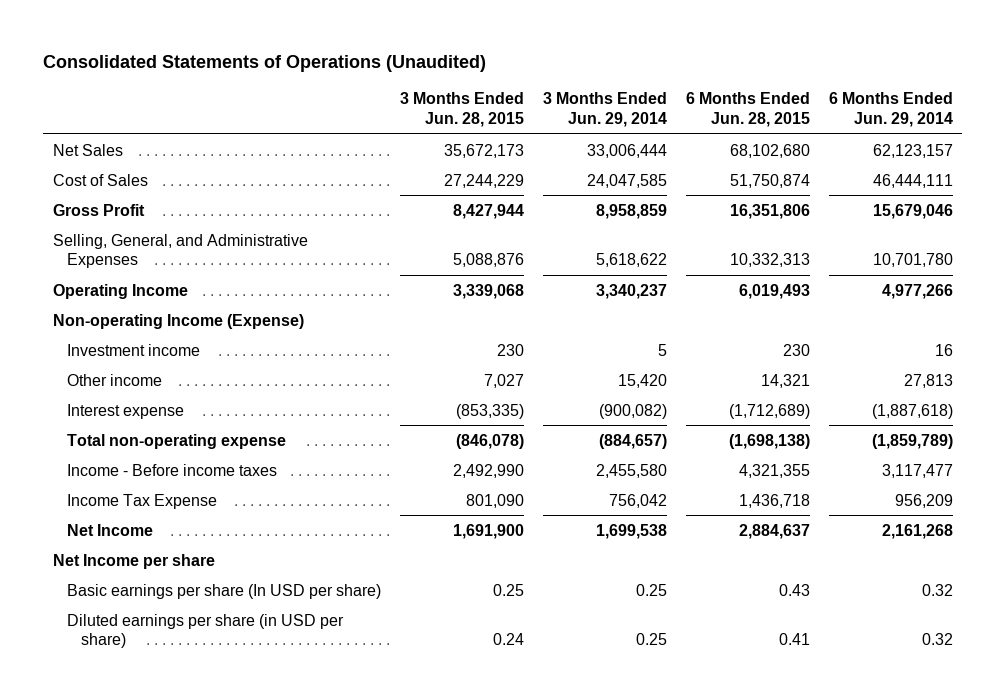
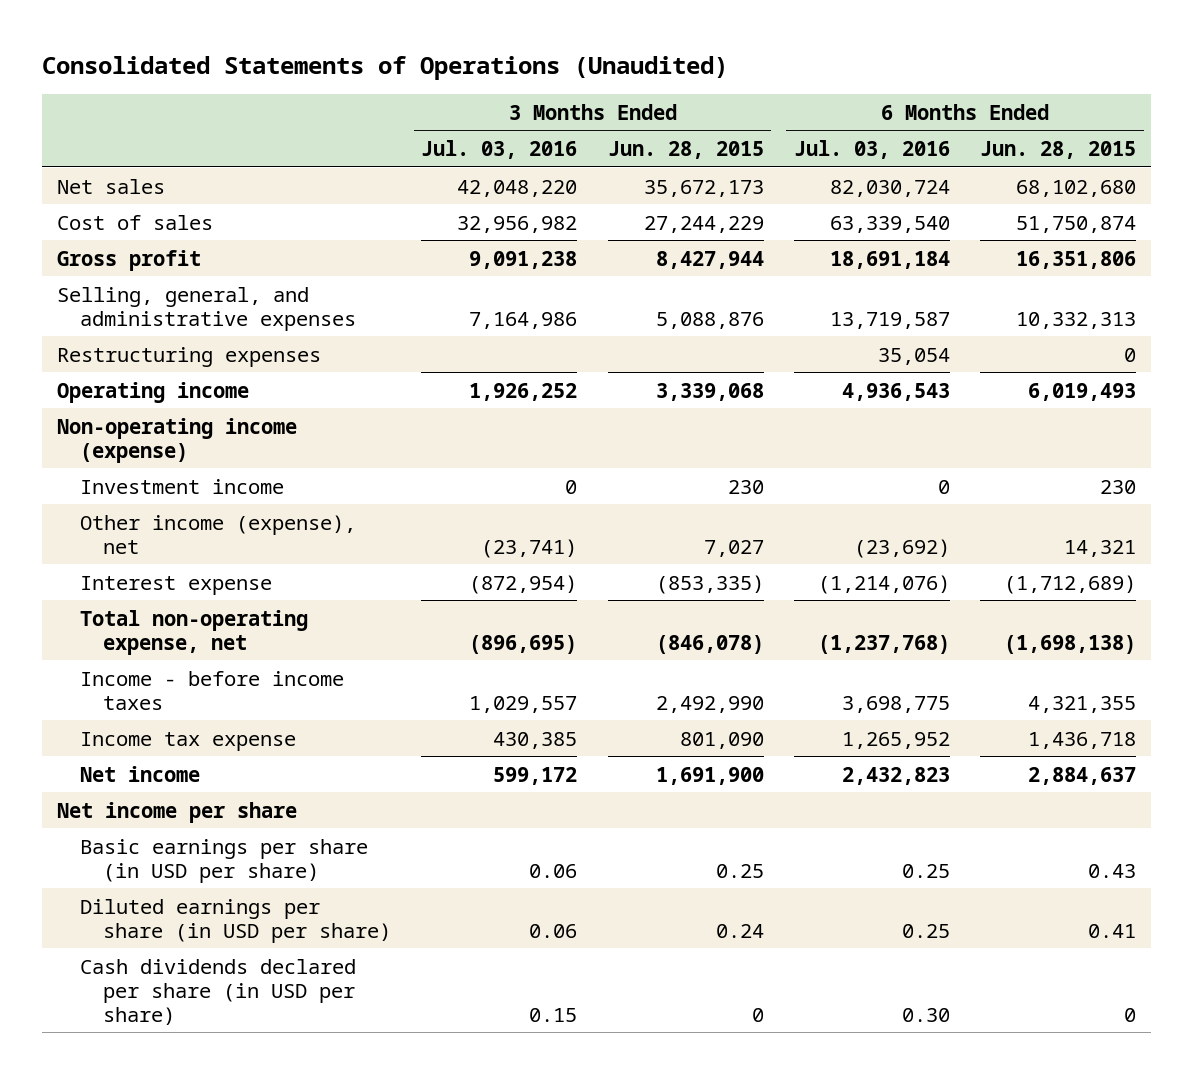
- | 3 Months Ended Jun. 28, 2015 | 3 Months Ended Jun. 29, 2014 | 6 Months Ended Jun. 28, 2015 | 6 Months Ended Jun. 29, 2014
+ | 3 Months Ended Jul. 03, 2016 | 3 Months Ended Jun. 28, 2015 | 6 Months Ended Jul. 03, 2016 | 6 Months Ended Jun. 28, 2015
- Net Sales | 35,672,173 | 33,006,444 | 68,102,680 | 62,123,157
- Cost of Sales | 27,244,229 | 24,047,585 | 51,750,874 | 46,444,111
- Gross Profit | 8,427,944 | 8,958,859 | 16,351,806 | 15,679,046
- Selling, General, and Administrative Expenses | 5,088,876 | 5,618,622 | 10,332,313 | 10,701,780
- Operating Income | 3,339,068 | 3,340,237 | 6,019,493 | 4,977,266
- Non-operating Income (Expense)
+ Net sales | 42,048,220 | 35,672,173 | 82,030,724 | 68,102,680
+ Cost of sales | 32,956,982 | 27,244,229 | 63,339,540 | 51,750,874
+ Gross profit | 9,091,238 | 8,427,944 | 18,691,184 | 16,351,806
+ Selling, general, and administrative expenses | 7,164,986 | 5,088,876 | 13,719,587 | 10,332,313
+ Restructuring expenses | | | 35,054 | 0
+ Operating income | 1,926,252 | 3,339,068 | 4,936,543 | 6,019,493
+ Non-operating income (expense)
- Other income | 7,027 | 15,420 | 14,321 | 27,813
+ Other income (expense), net | (23,741) | 7,027 | (23,692) | 14,321
- Total non-operating expense | (846,078) | (884,657) | (1,698,138) | (1,859,789)
- Income - Before income taxes | 2,492,990 | 2,455,580 | 4,321,355 | 3,117,477
- Income Tax Expense | 801,090 | 756,042 | 1,436,718 | 956,209
- Net Income | 1,691,900 | 1,699,538 | 2,884,637 | 2,161,268
- Net Income per share
- Basic earnings per share (In USD per share) | 0.25 | 0.25 | 0.43 | 0.32
+ Total non-operating expense, net | (896,695) | (846,078) | (1,237,768) | (1,698,138)
+ Income - before income taxes | 1,029,557 | 2,492,990 | 3,698,775 | 4,321,355
+ Income tax expense | 430,385 | 801,090 | 1,265,952 | 1,436,718
+ Net income | 599,172 | 1,691,900 | 2,432,823 | 2,884,637
+ Net income per share
+ Basic earnings per share (in USD per share) | 0.06 | 0.25 | 0.25 | 0.43
+ Cash dividends declared per share (in USD per share) | 0.15 | 0 | 0.30 | 0

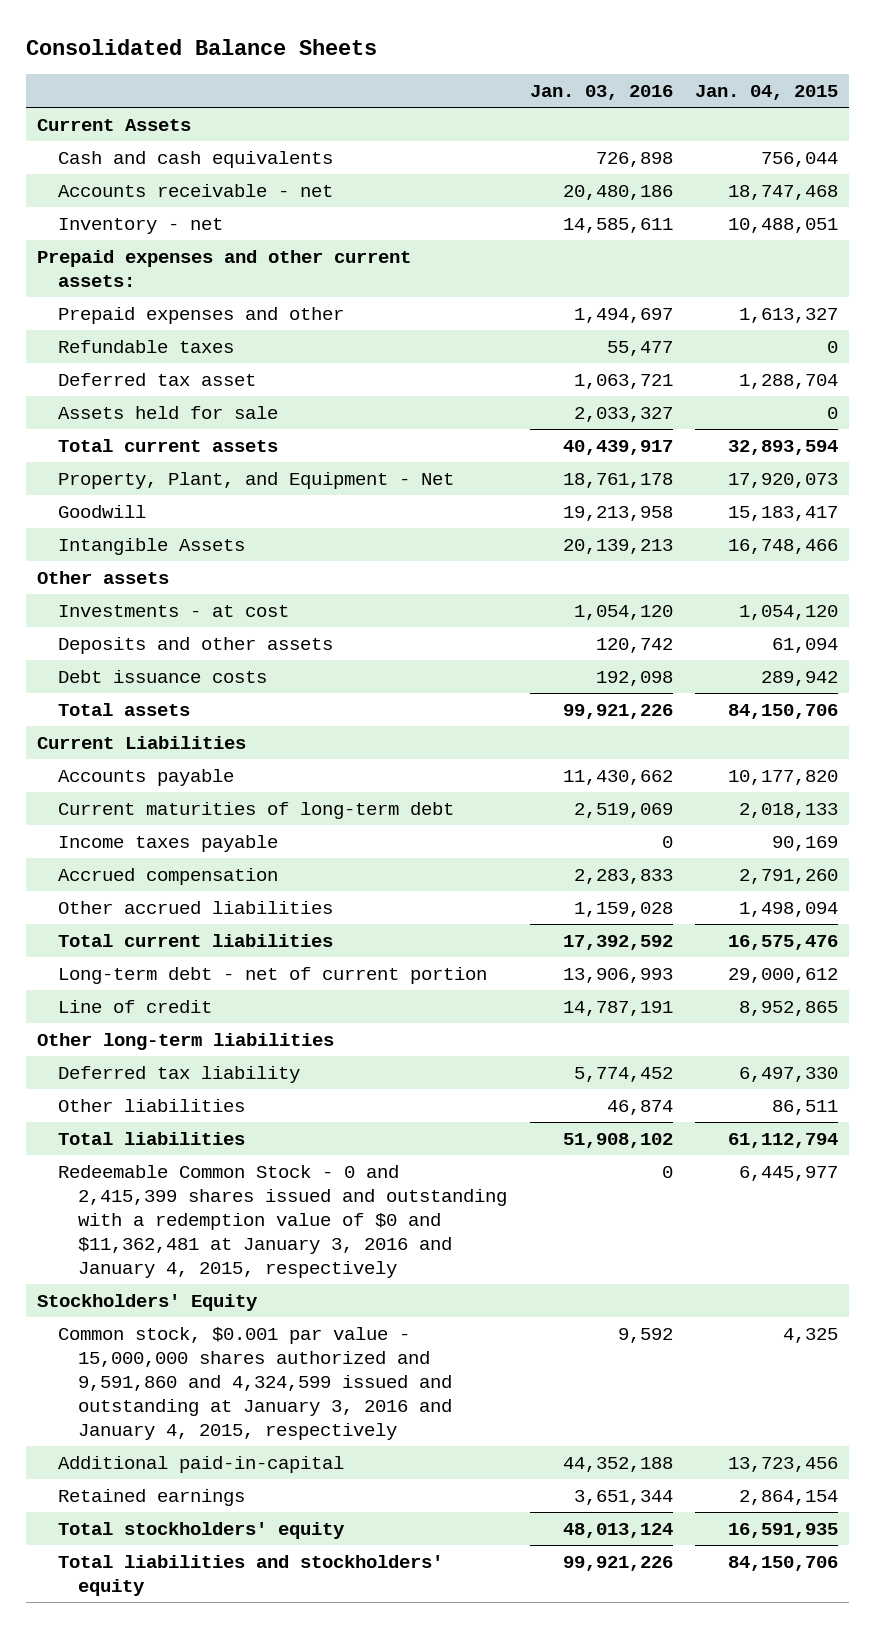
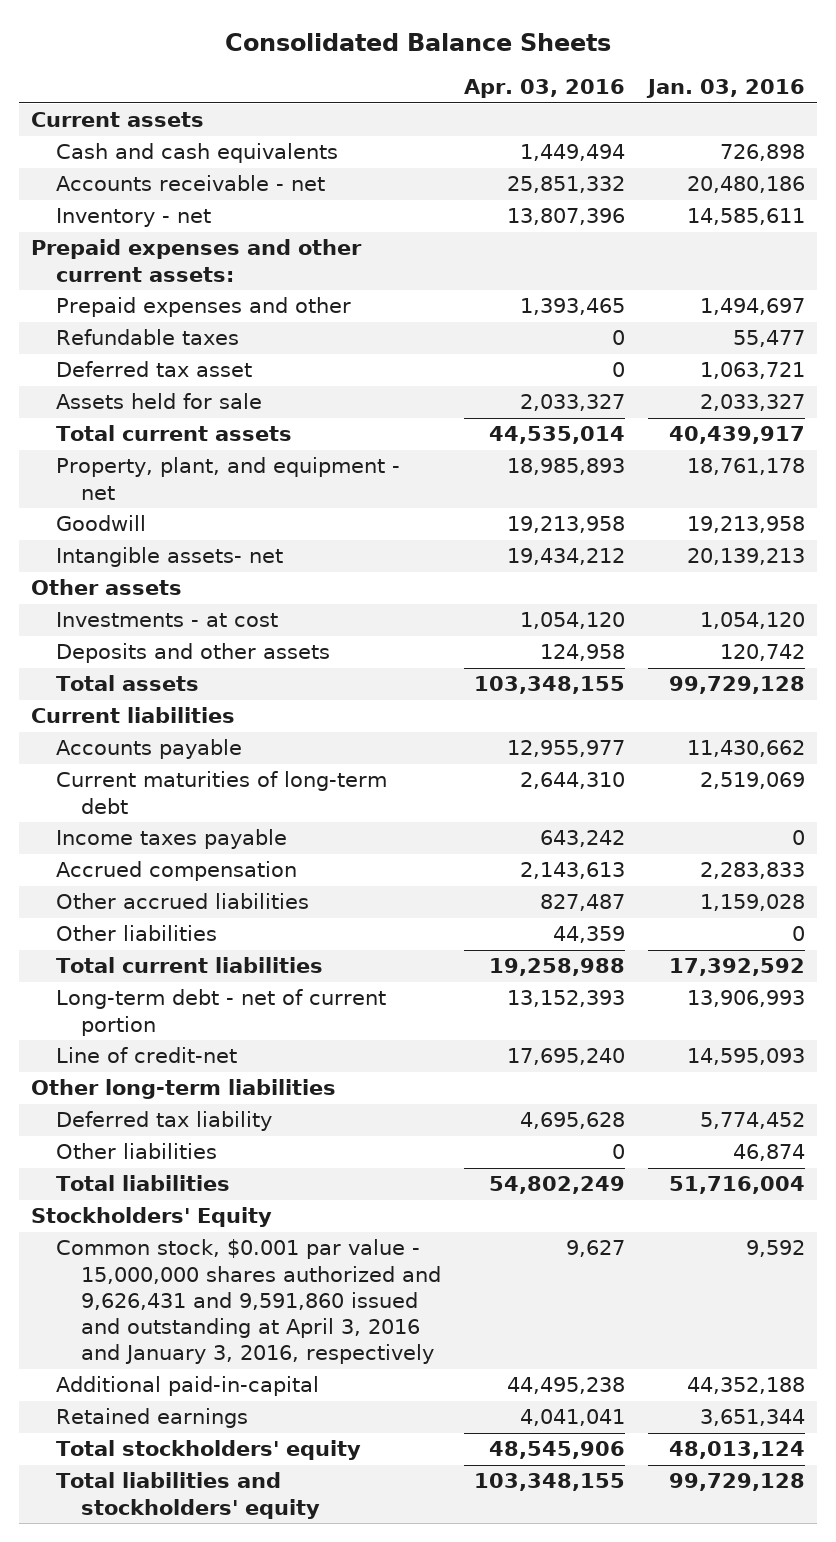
- | Jan. 03, 2016 | Jan. 04, 2015
+ | Apr. 03, 2016 | Jan. 03, 2016
- Current Assets
+ Current assets
- Property, Plant, and Equipment - Net | 18,761,178 | 17,920,073
+ Property, plant, and equipment - net | 18,985,893 | 18,761,178
- Intangible Assets | 20,139,213 | 16,748,466
+ Intangible assets- net | 19,434,212 | 20,139,213
- Debt issuance costs | 192,098 | 289,942
- Total assets | 99,921,226 | 84,150,706
- Current Liabilities
+ Total assets | 103,348,155 | 99,729,128
+ Current liabilities
+ Other liabilities | 44,359 | 0
- Line of credit | 14,787,191 | 8,952,865
+ Line of credit-net | 17,695,240 | 14,595,093
- Total liabilities | 51,908,102 | 61,112,794
- Redeemable Common Stock - 0 and 2,415,399 shares issued and outstanding with a redemption value of $0 and $11,362,481 at January 3, 2016 and January 4, 2015, respectively | 0 | 6,445,977
+ Total liabilities | 54,802,249 | 51,716,004
- Common stock, $0.001 par value - 15,000,000 shares authorized and 9,591,860 and 4,324,599 issued and outstanding at January 3, 2016 and January 4, 2015, respectively | 9,592 | 4,325
+ Common stock, $0.001 par value - 15,000,000 shares authorized and 9,626,431 and 9,591,860 issued and outstanding at April 3, 2016 and January 3, 2016, respectively | 9,627 | 9,592
- Total liabilities and stockholders' equity | 99,921,226 | 84,150,706
+ Total liabilities and stockholders' equity | 103,348,155 | 99,729,128

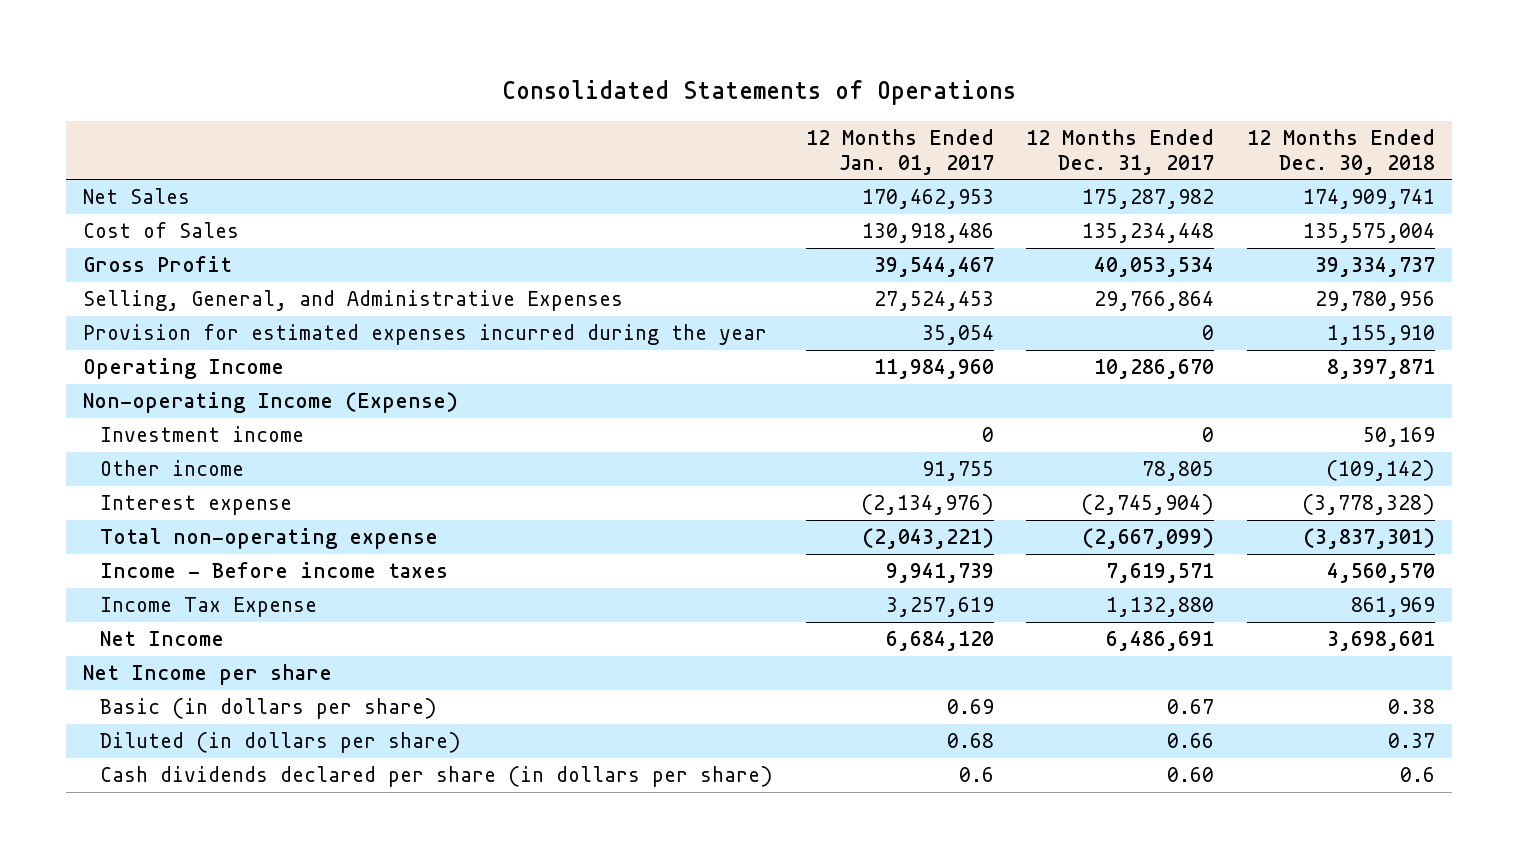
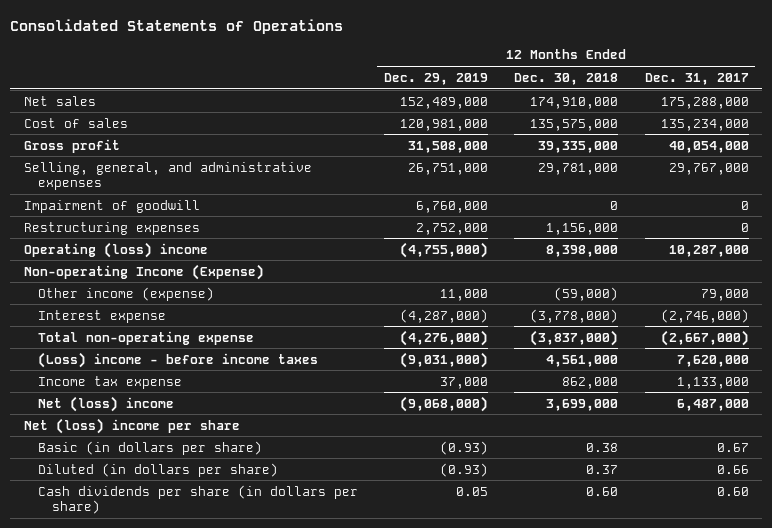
- | 12 Months Ended Jan. 01, 2017 | 12 Months Ended Dec. 31, 2017 | 12 Months Ended Dec. 30, 2018
+ | 12 Months Ended Dec. 29, 2019 | 12 Months Ended Dec. 30, 2018 | 12 Months Ended Dec. 31, 2017
- Net Sales | 170,462,953 | 175,287,982 | 174,909,741
- Cost of Sales | 130,918,486 | 135,234,448 | 135,575,004
- Gross Profit | 39,544,467 | 40,053,534 | 39,334,737
- Selling, General, and Administrative Expenses | 27,524,453 | 29,766,864 | 29,780,956
- Provision for estimated expenses incurred during the year | 35,054 | 0 | 1,155,910
- Operating Income | 11,984,960 | 10,286,670 | 8,397,871
+ Net sales | 152,489,000 | 174,910,000 | 175,288,000
+ Cost of sales | 120,981,000 | 135,575,000 | 135,234,000
+ Gross profit | 31,508,000 | 39,335,000 | 40,054,000
+ Selling, general, and administrative expenses | 26,751,000 | 29,781,000 | 29,767,000
+ Impairment of goodwill | 6,760,000 | 0 | 0
+ Restructuring expenses | 2,752,000 | 1,156,000 | 0
+ Operating (loss) income | (4,755,000) | 8,398,000 | 10,287,000
- Investment income | 0 | 0 | 50,169
- Other income | 91,755 | 78,805 | (109,142)
- Interest expense | (2,134,976) | (2,745,904) | (3,778,328)
- Total non-operating expense | (2,043,221) | (2,667,099) | (3,837,301)
- Income - Before income taxes | 9,941,739 | 7,619,571 | 4,560,570
- Income Tax Expense | 3,257,619 | 1,132,880 | 861,969
- Net Income | 6,684,120 | 6,486,691 | 3,698,601
- Net Income per share
+ Other income (expense) | 11,000 | (59,000) | 79,000
+ Interest expense | (4,287,000) | (3,778,000) | (2,746,000)
+ Total non-operating expense | (4,276,000) | (3,837,000) | (2,667,000)
+ (Loss) income - before income taxes | (9,031,000) | 4,561,000 | 7,620,000
+ Income tax expense | 37,000 | 862,000 | 1,133,000
+ Net (loss) income | (9,068,000) | 3,699,000 | 6,487,000
+ Net (loss) income per share
- Cash dividends declared per share (in dollars per share) | 0.6 | 0.60 | 0.6
+ Cash dividends per share (in dollars per share) | 0.05 | 0.60 | 0.60

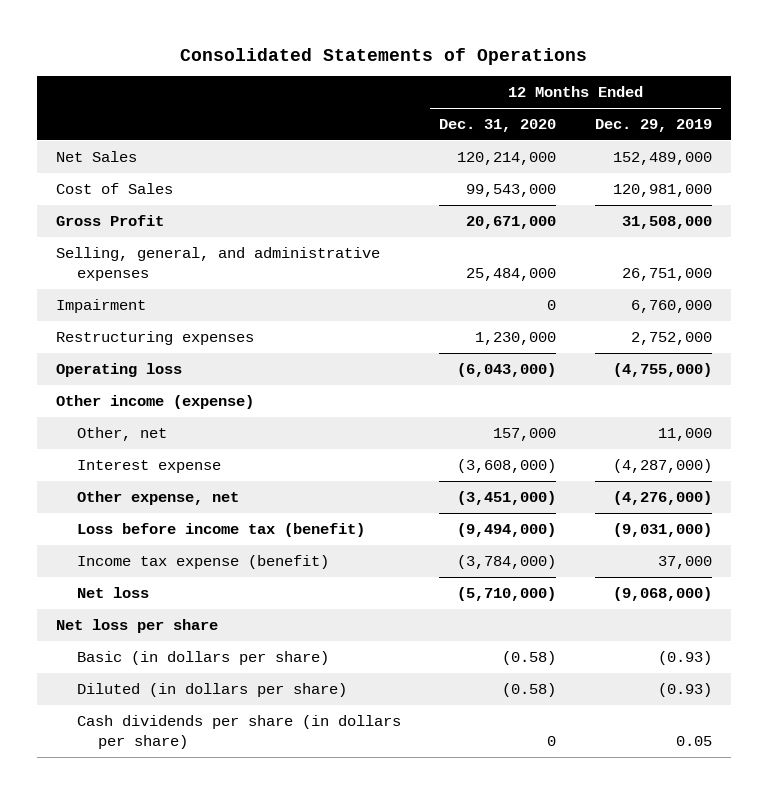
- | 12 Months Ended Dec. 29, 2019 | 12 Months Ended Dec. 30, 2018 | 12 Months Ended Dec. 31, 2017
+ | 12 Months Ended Dec. 31, 2020 | 12 Months Ended Dec. 29, 2019
- Net sales | 152,489,000 | 174,910,000 | 175,288,000
- Cost of sales | 120,981,000 | 135,575,000 | 135,234,000
- Gross profit | 31,508,000 | 39,335,000 | 40,054,000
+ Net Sales | 120,214,000 | 152,489,000
+ Cost of Sales | 99,543,000 | 120,981,000
+ Gross Profit | 20,671,000 | 31,508,000
- Impairment of goodwill | 6,760,000 | 0 | 0
+ Impairment | 0 | 6,760,000
- Operating (loss) income | (4,755,000) | 8,398,000 | 10,287,000
- Non-operating Income (Expense)
- Other income (expense) | 11,000 | (59,000) | 79,000
+ Operating loss | (6,043,000) | (4,755,000)
+ Other income (expense)
+ Other, net | 157,000 | 11,000
- Total non-operating expense | (4,276,000) | (3,837,000) | (2,667,000)
- (Loss) income - before income taxes | (9,031,000) | 4,561,000 | 7,620,000
- Income tax expense | 37,000 | 862,000 | 1,133,000
- Net (loss) income | (9,068,000) | 3,699,000 | 6,487,000
- Net (loss) income per share
+ Other expense, net | (3,451,000) | (4,276,000)
+ Loss before income tax (benefit) | (9,494,000) | (9,031,000)
+ Income tax expense (benefit) | (3,784,000) | 37,000
+ Net loss | (5,710,000) | (9,068,000)
+ Net loss per share

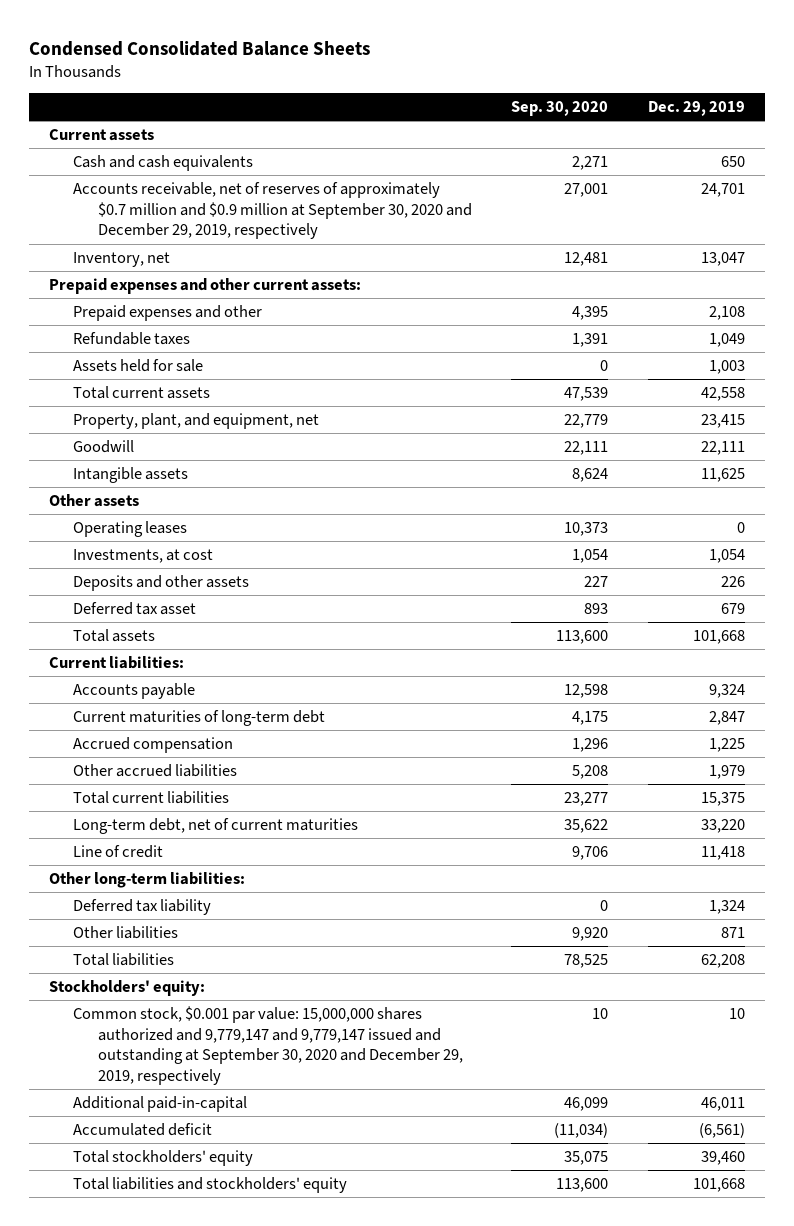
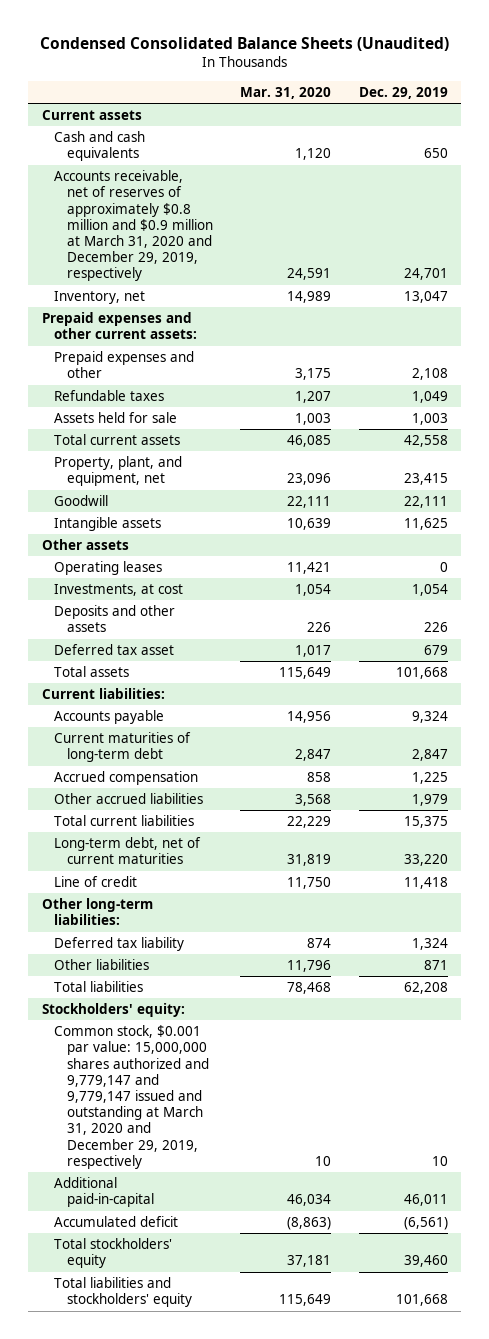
- Condensed Consolidated Balance Sheets
+ Condensed Consolidated Balance Sheets (Unaudited)
- | Sep. 30, 2020 | Dec. 29, 2019
+ | Mar. 31, 2020 | Dec. 29, 2019
- Accounts receivable, net of reserves of approximately $0.7 million and $0.9 million at September 30, 2020 and December 29, 2019, respectively | 27,001 | 24,701
+ Accounts receivable, net of reserves of approximately $0.8 million and $0.9 million at March 31, 2020 and December 29, 2019, respectively | 24,591 | 24,701
- Common stock, $0.001 par value: 15,000,000 shares authorized and 9,779,147 and 9,779,147 issued and outstanding at September 30, 2020 and December 29, 2019, respectively | 10 | 10
+ Common stock, $0.001 par value: 15,000,000 shares authorized and 9,779,147 and 9,779,147 issued and outstanding at March 31, 2020 and December 29, 2019, respectively | 10 | 10

